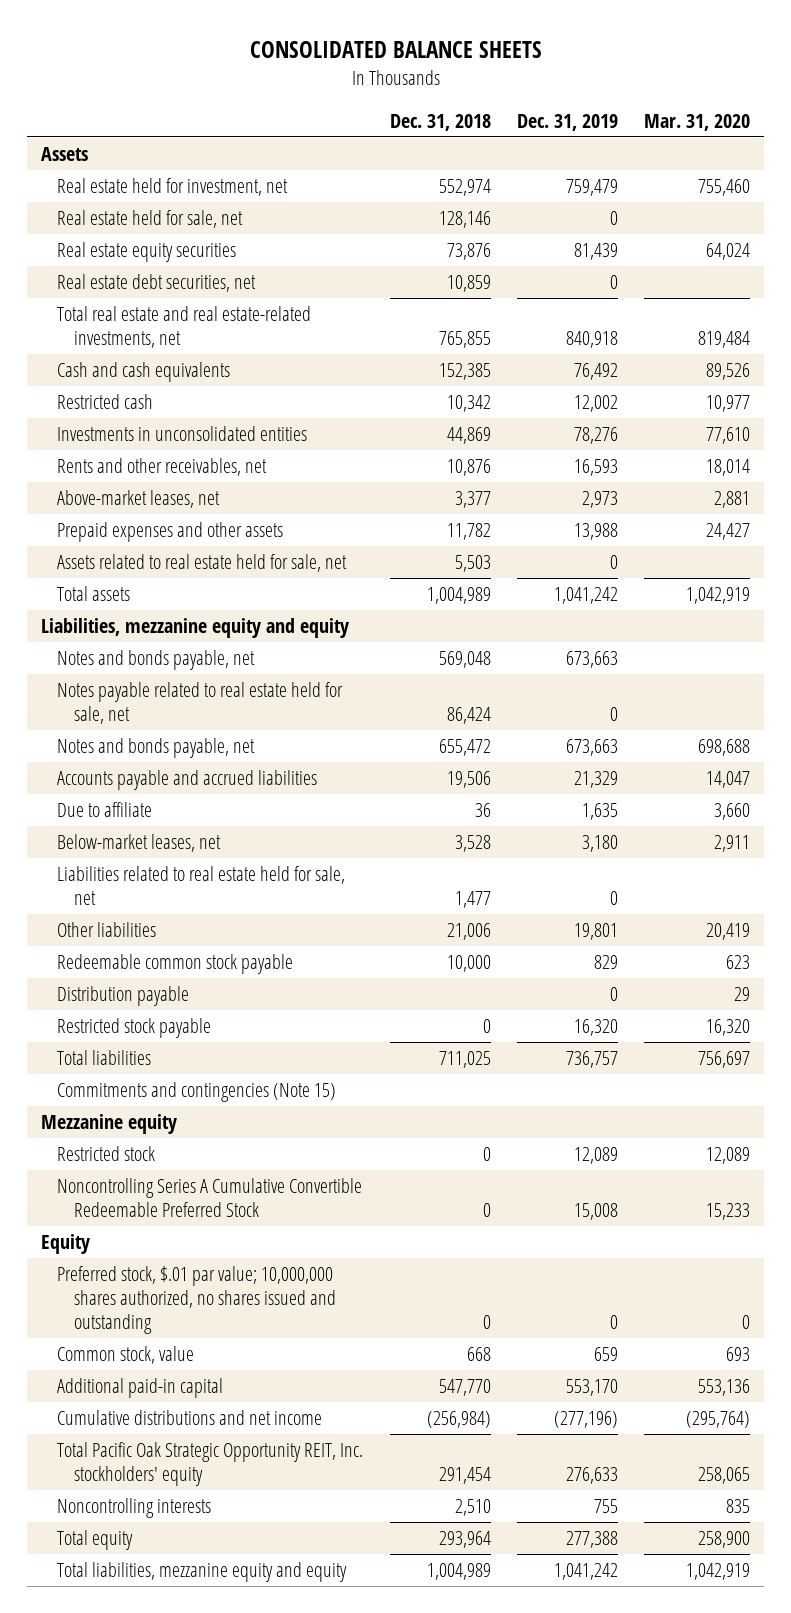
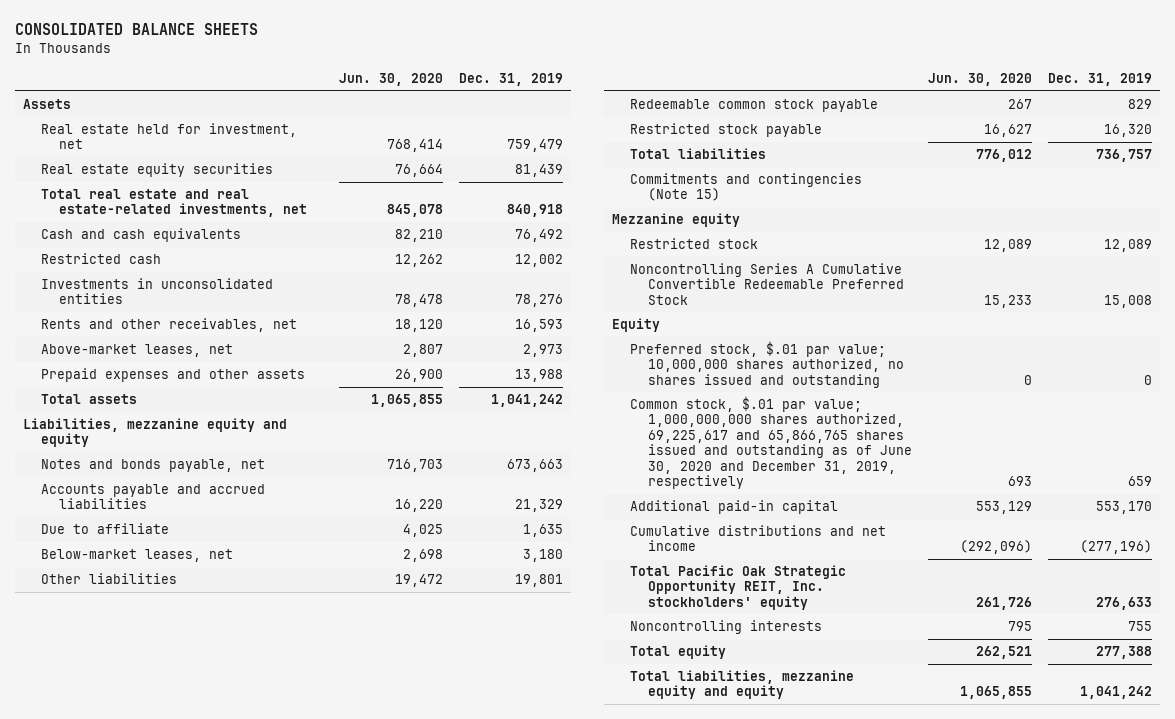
- | Dec. 31, 2018 | Dec. 31, 2019 | Mar. 31, 2020
+ | Jun. 30, 2020 | Dec. 31, 2019
- Real estate held for sale, net | 128,146 | 0 |
- Real estate debt securities, net | 10,859 | 0 |
- Assets related to real estate held for sale, net | 5,503 | 0 |
- Notes payable related to real estate held for sale, net | 86,424 | 0 |
- Notes and bonds payable, net | 655,472 | 673,663 | 698,688
- Liabilities related to real estate held for sale, net | 1,477 | 0 |
- Distribution payable | | 0 | 29
- Common stock, value | 668 | 659 | 693
+ Common stock, $.01 par value; 1,000,000,000 shares authorized, 69,225,617 and 65,866,765 shares issued and outstanding as of June 30, 2020 and December 31, 2019, respectively | 693 | 659

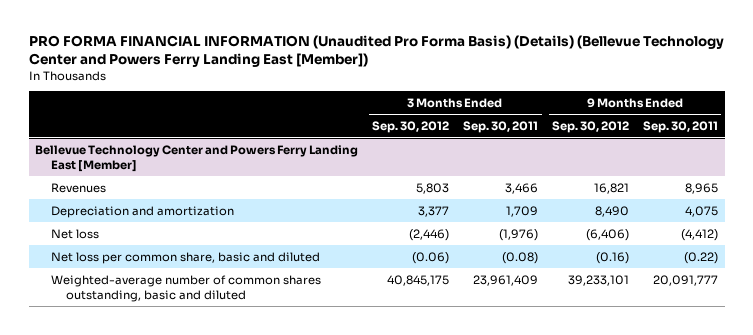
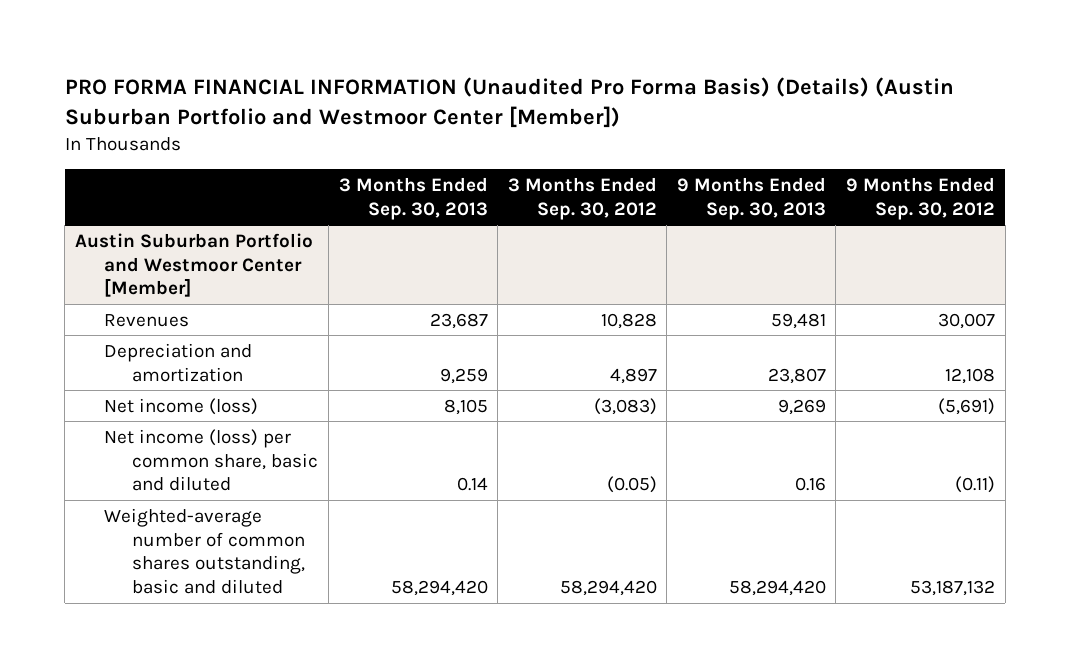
- PRO FORMA FINANCIAL INFORMATION (Unaudited Pro Forma Basis) (Details) (Bellevue Technology Center and Powers Ferry Landing East [Member])
+ PRO FORMA FINANCIAL INFORMATION (Unaudited Pro Forma Basis) (Details) (Austin Suburban Portfolio and Westmoor Center [Member])
- | 3 Months Ended Sep. 30, 2012 | 3 Months Ended Sep. 30, 2011 | 9 Months Ended Sep. 30, 2012 | 9 Months Ended Sep. 30, 2011
+ | 3 Months Ended Sep. 30, 2013 | 3 Months Ended Sep. 30, 2012 | 9 Months Ended Sep. 30, 2013 | 9 Months Ended Sep. 30, 2012
- Bellevue Technology Center and Powers Ferry Landing East [Member]
- Revenues | 5,803 | 3,466 | 16,821 | 8,965
- Depreciation and amortization | 3,377 | 1,709 | 8,490 | 4,075
- Net loss | (2,446) | (1,976) | (6,406) | (4,412)
- Net loss per common share, basic and diluted | (0.06) | (0.08) | (0.16) | (0.22)
- Weighted-average number of common shares outstanding, basic and diluted | 40,845,175 | 23,961,409 | 39,233,101 | 20,091,777
+ Austin Suburban Portfolio and Westmoor Center [Member]
+ Revenues | 23,687 | 10,828 | 59,481 | 30,007
+ Depreciation and amortization | 9,259 | 4,897 | 23,807 | 12,108
+ Net income (loss) | 8,105 | (3,083) | 9,269 | (5,691)
+ Net income (loss) per common share, basic and diluted | 0.14 | (0.05) | 0.16 | (0.11)
+ Weighted-average number of common shares outstanding, basic and diluted | 58,294,420 | 58,294,420 | 58,294,420 | 53,187,132

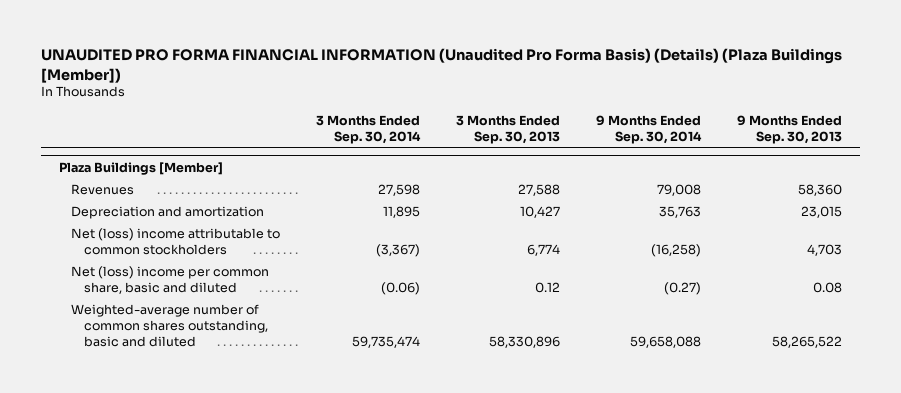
- PRO FORMA FINANCIAL INFORMATION (Unaudited Pro Forma Basis) (Details) (Austin Suburban Portfolio and Westmoor Center [Member])
+ UNAUDITED PRO FORMA FINANCIAL INFORMATION (Unaudited Pro Forma Basis) (Details) (Plaza Buildings [Member])
- | 3 Months Ended Sep. 30, 2013 | 3 Months Ended Sep. 30, 2012 | 9 Months Ended Sep. 30, 2013 | 9 Months Ended Sep. 30, 2012
+ | 3 Months Ended Sep. 30, 2014 | 3 Months Ended Sep. 30, 2013 | 9 Months Ended Sep. 30, 2014 | 9 Months Ended Sep. 30, 2013
- Austin Suburban Portfolio and Westmoor Center [Member]
- Revenues | 23,687 | 10,828 | 59,481 | 30,007
- Depreciation and amortization | 9,259 | 4,897 | 23,807 | 12,108
- Net income (loss) | 8,105 | (3,083) | 9,269 | (5,691)
- Net income (loss) per common share, basic and diluted | 0.14 | (0.05) | 0.16 | (0.11)
- Weighted-average number of common shares outstanding, basic and diluted | 58,294,420 | 58,294,420 | 58,294,420 | 53,187,132
+ Plaza Buildings [Member]
+ Revenues | 27,598 | 27,588 | 79,008 | 58,360
+ Depreciation and amortization | 11,895 | 10,427 | 35,763 | 23,015
+ Net (loss) income attributable to common stockholders | (3,367) | 6,774 | (16,258) | 4,703
+ Net (loss) income per common share, basic and diluted | (0.06) | 0.12 | (0.27) | 0.08
+ Weighted-average number of common shares outstanding, basic and diluted | 59,735,474 | 58,330,896 | 59,658,088 | 58,265,522

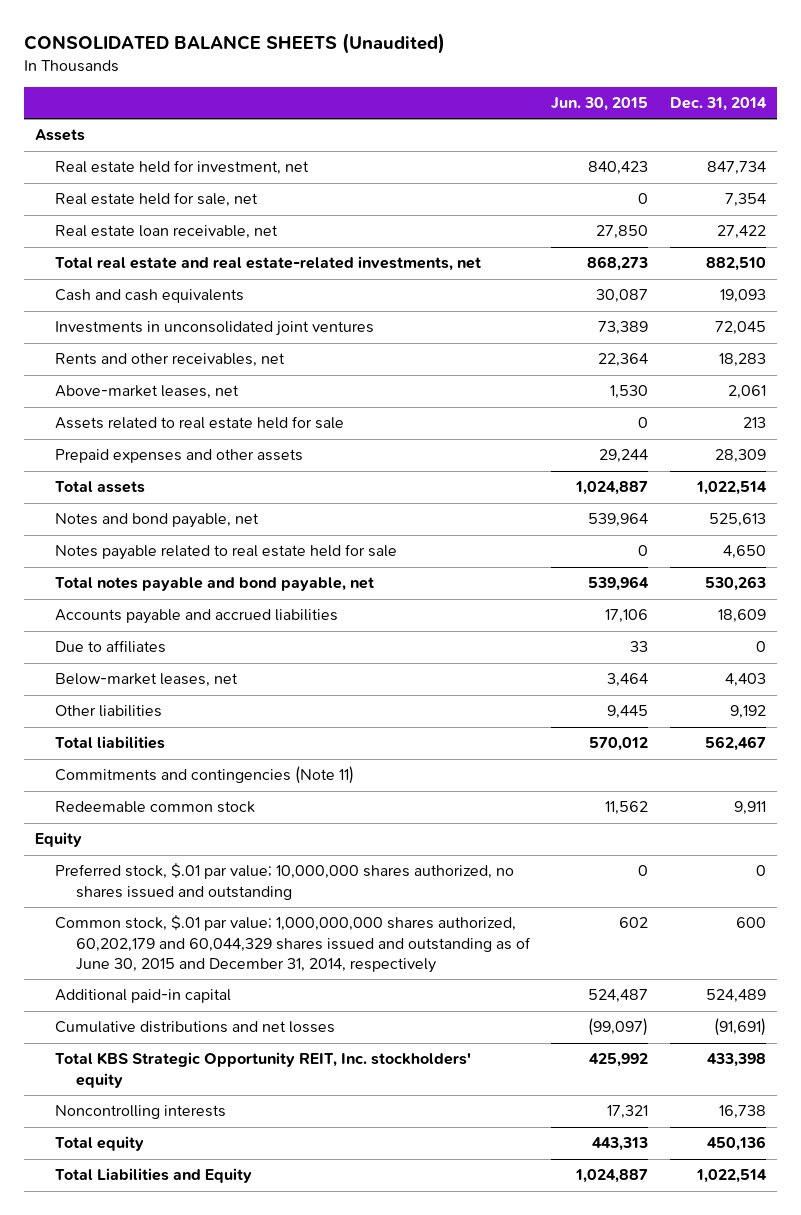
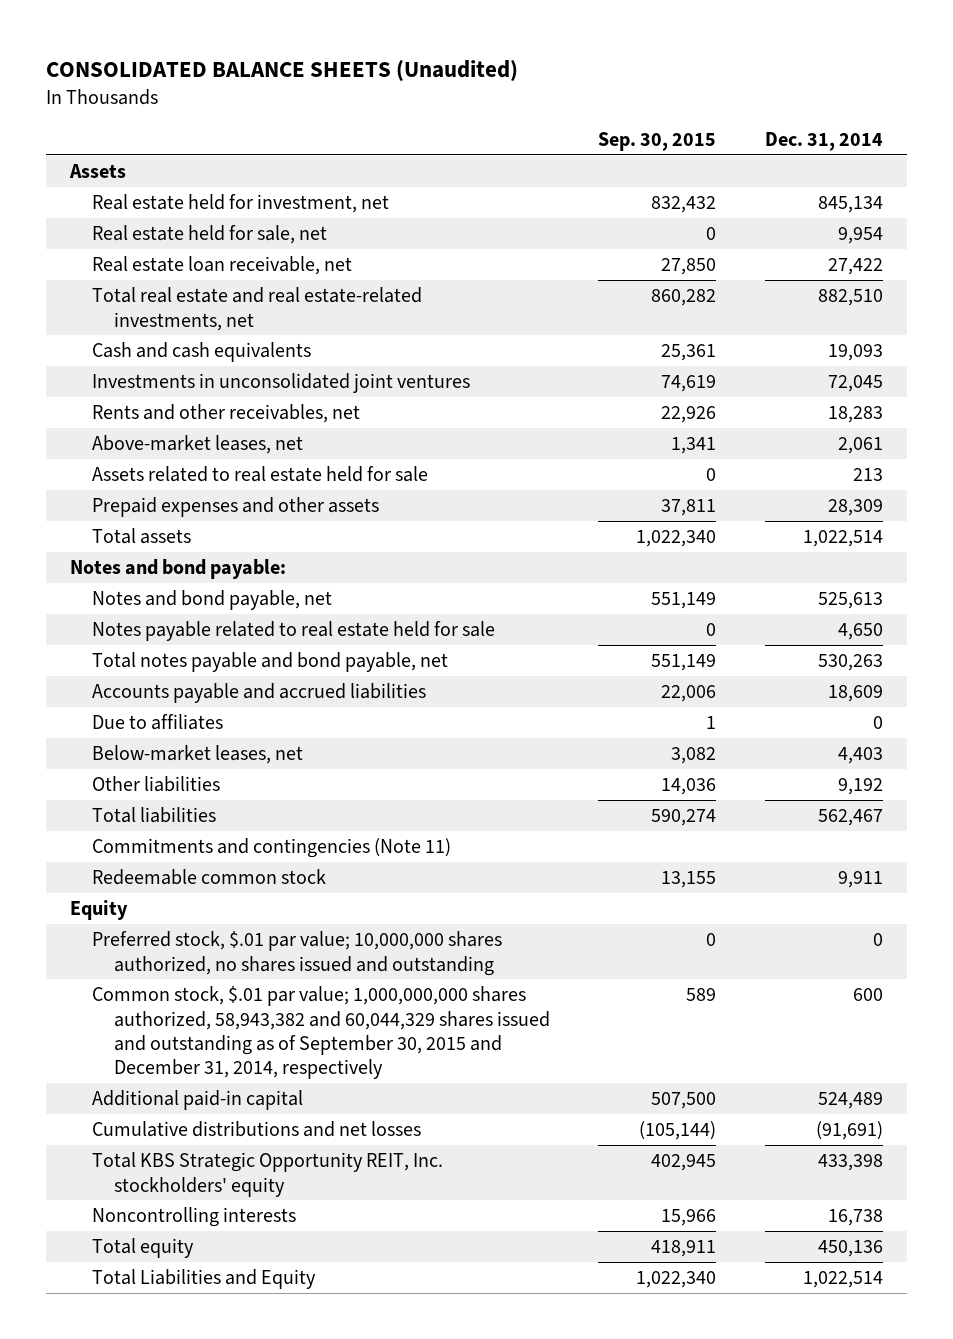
- | Jun. 30, 2015 | Dec. 31, 2014
+ | Sep. 30, 2015 | Dec. 31, 2014
- Real estate held for investment, net | 840,423 | 847,734
- Real estate held for sale, net | 0 | 7,354
+ Real estate held for investment, net | 832,432 | 845,134
+ Real estate held for sale, net | 0 | 9,954
+ Notes and bond payable:
- Common stock, $.01 par value; 1,000,000,000 shares authorized, 60,202,179 and 60,044,329 shares issued and outstanding as of June 30, 2015 and December 31, 2014, respectively | 602 | 600
+ Common stock, $.01 par value; 1,000,000,000 shares authorized, 58,943,382 and 60,044,329 shares issued and outstanding as of September 30, 2015 and December 31, 2014, respectively | 589 | 600

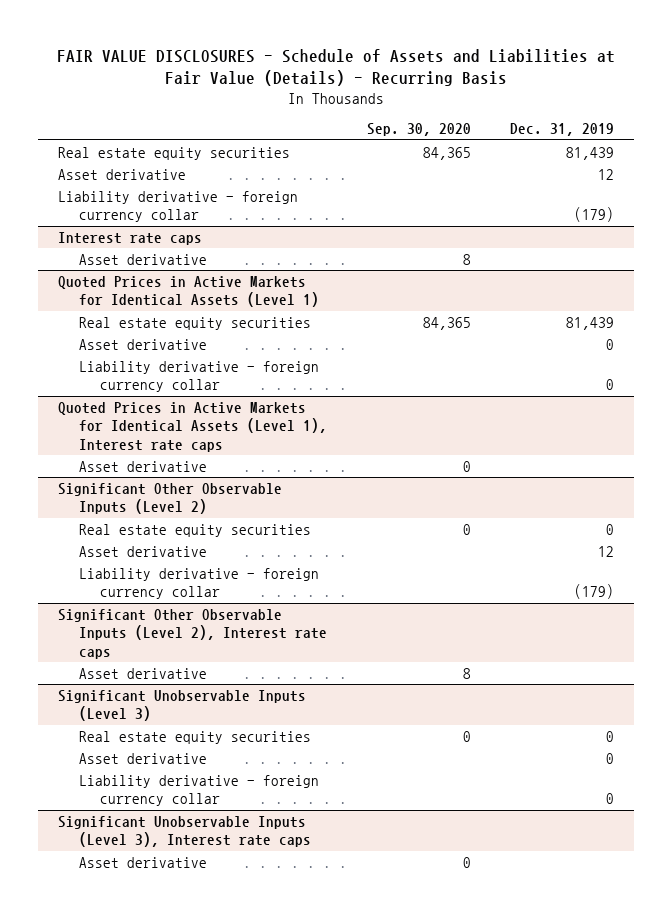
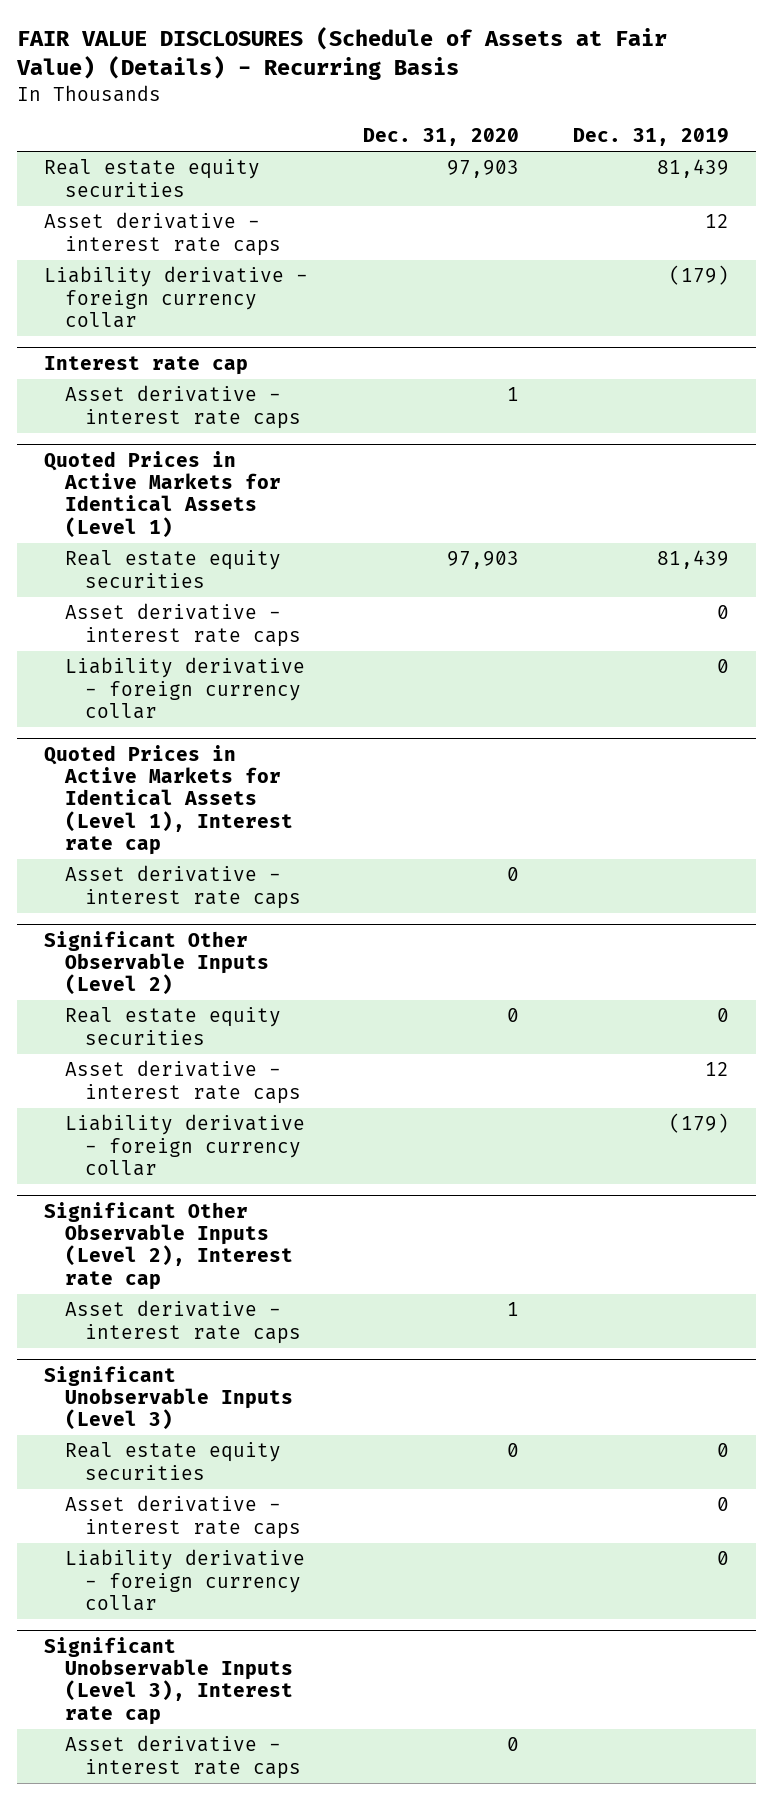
- FAIR VALUE DISCLOSURES - Schedule of Assets and Liabilities at Fair Value (Details) - Recurring Basis
+ FAIR VALUE DISCLOSURES (Schedule of Assets at Fair Value) (Details) - Recurring Basis
- | Sep. 30, 2020 | Dec. 31, 2019
+ | Dec. 31, 2020 | Dec. 31, 2019
- Asset derivative | | 12
+ Asset derivative - interest rate caps | | 12
- Interest rate caps
- Asset derivative | 8 |
+ Interest rate cap
+ Asset derivative - interest rate caps | 1 |
@ Quoted Prices in Active Markets for Identical Assets (Level 1)
- Asset derivative | | 0
+ Asset derivative - interest rate caps | | 0
- Quoted Prices in Active Markets for Identical Assets (Level 1), Interest rate caps
- Asset derivative | 0 |
+ Quoted Prices in Active Markets for Identical Assets (Level 1), Interest rate cap
+ Asset derivative - interest rate caps | 0 |
@ Significant Other Observable Inputs (Level 2)
- Asset derivative | | 12
+ Asset derivative - interest rate caps | | 12
- Significant Other Observable Inputs (Level 2), Interest rate caps
- Asset derivative | 8 |
+ Significant Other Observable Inputs (Level 2), Interest rate cap
+ Asset derivative - interest rate caps | 1 |
@ Significant Unobservable Inputs (Level 3)
- Asset derivative | | 0
+ Asset derivative - interest rate caps | | 0
- Significant Unobservable Inputs (Level 3), Interest rate caps
- Asset derivative | 0 |
+ Significant Unobservable Inputs (Level 3), Interest rate cap
+ Asset derivative - interest rate caps | 0 |

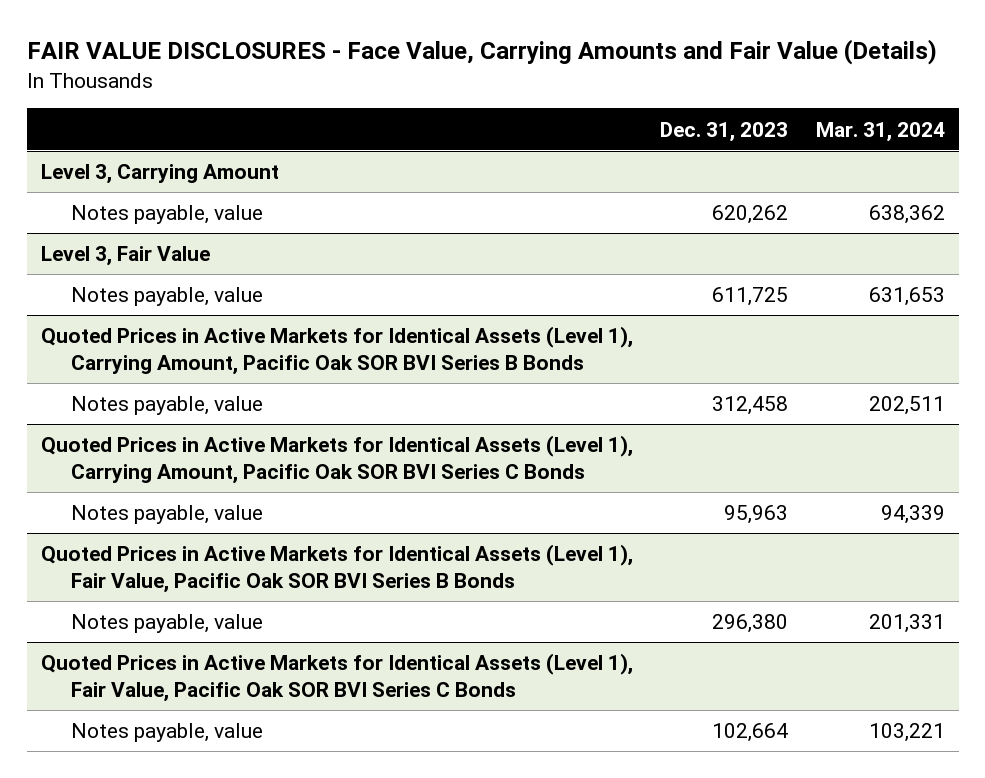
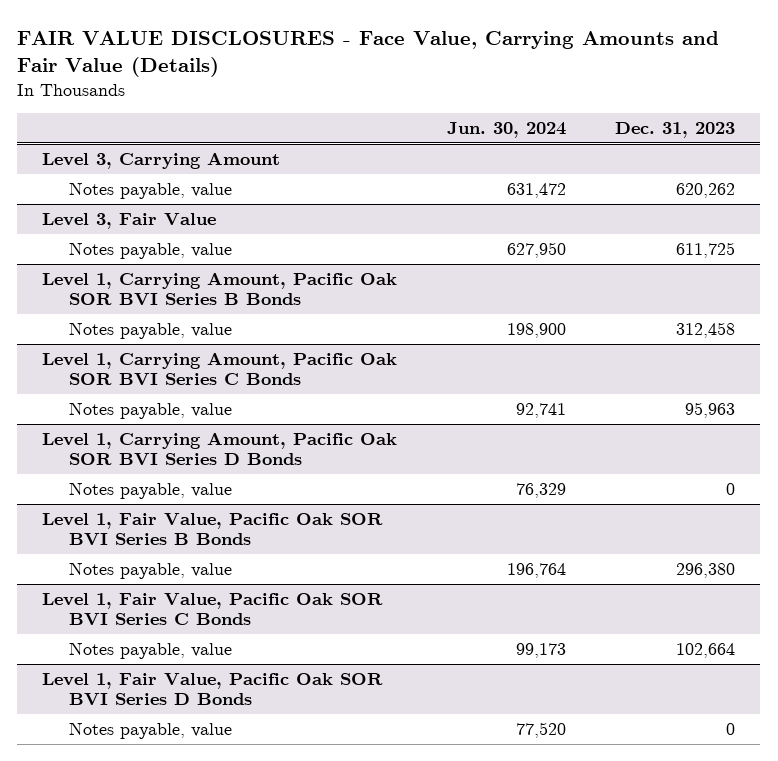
- | Dec. 31, 2023 | Mar. 31, 2024
+ | Jun. 30, 2024 | Dec. 31, 2023
- Quoted Prices in Active Markets for Identical Assets (Level 1), Carrying Amount, Pacific Oak SOR BVI Series B Bonds
+ Level 1, Carrying Amount, Pacific Oak SOR BVI Series B Bonds
- Quoted Prices in Active Markets for Identical Assets (Level 1), Carrying Amount, Pacific Oak SOR BVI Series C Bonds
+ Level 1, Carrying Amount, Pacific Oak SOR BVI Series C Bonds
- Quoted Prices in Active Markets for Identical Assets (Level 1), Fair Value, Pacific Oak SOR BVI Series B Bonds
+ Level 1, Carrying Amount, Pacific Oak SOR BVI Series D Bonds
+ Notes payable, value | 76,329 | 0
+ Level 1, Fair Value, Pacific Oak SOR BVI Series B Bonds
- Quoted Prices in Active Markets for Identical Assets (Level 1), Fair Value, Pacific Oak SOR BVI Series C Bonds
+ Level 1, Fair Value, Pacific Oak SOR BVI Series C Bonds
+ Level 1, Fair Value, Pacific Oak SOR BVI Series D Bonds
+ Notes payable, value | 77,520 | 0

